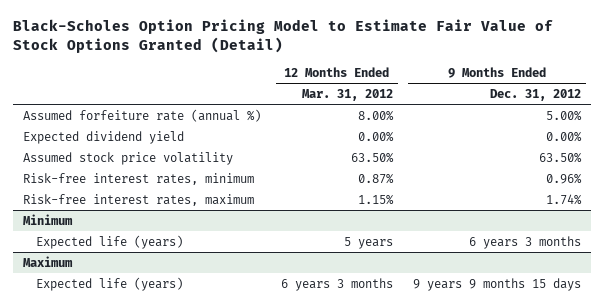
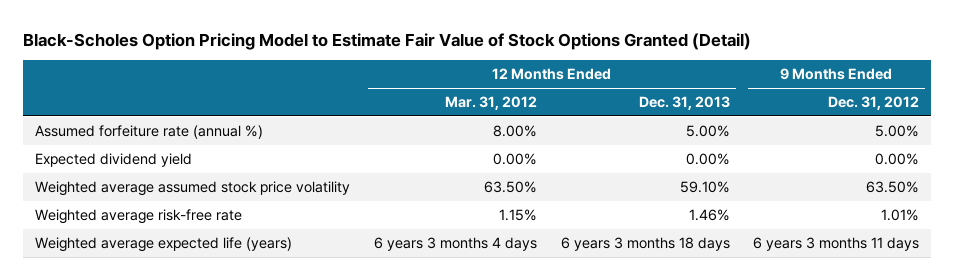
- | 12 Months Ended Mar. 31, 2012 | 9 Months Ended Dec. 31, 2012
+ | 12 Months Ended Mar. 31, 2012 | 12 Months Ended Dec. 31, 2013 | 9 Months Ended Dec. 31, 2012
- Assumed stock price volatility | 63.50% | 63.50%
- Risk-free interest rates, minimum | 0.87% | 0.96%
- Risk-free interest rates, maximum | 1.15% | 1.74%
- Minimum
- Expected life (years) | 5 years | 6 years 3 months
- Maximum
- Expected life (years) | 6 years 3 months | 9 years 9 months 15 days
+ Weighted average assumed stock price volatility | 63.50% | 59.10% | 63.50%
+ Weighted average risk-free rate | 1.15% | 1.46% | 1.01%
+ Weighted average expected life (years) | 6 years 3 months 4 days | 6 years 3 months 18 days | 6 years 3 months 11 days

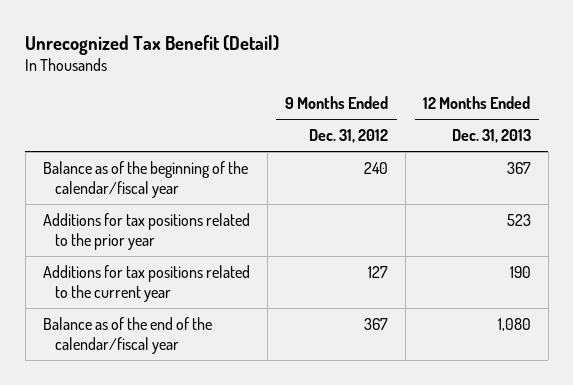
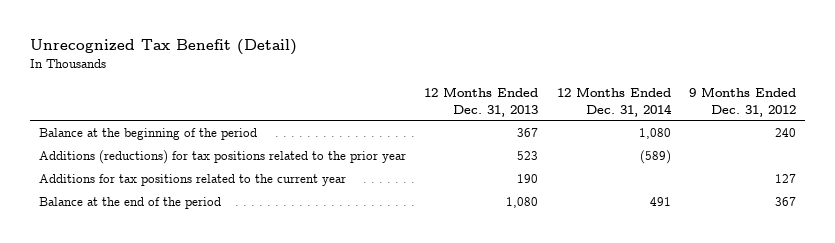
- | 9 Months Ended Dec. 31, 2012 | 12 Months Ended Dec. 31, 2013
+ | 12 Months Ended Dec. 31, 2013 | 12 Months Ended Dec. 31, 2014 | 9 Months Ended Dec. 31, 2012
- Balance as of the beginning of the calendar/fiscal year | 240 | 367
- Additions for tax positions related to the prior year | | 523
+ Balance at the beginning of the period | 367 | 1,080 | 240
+ Additions (reductions) for tax positions related to the prior year | 523 | (589) |
- Balance as of the end of the calendar/fiscal year | 367 | 1,080
+ Balance at the end of the period | 1,080 | 491 | 367

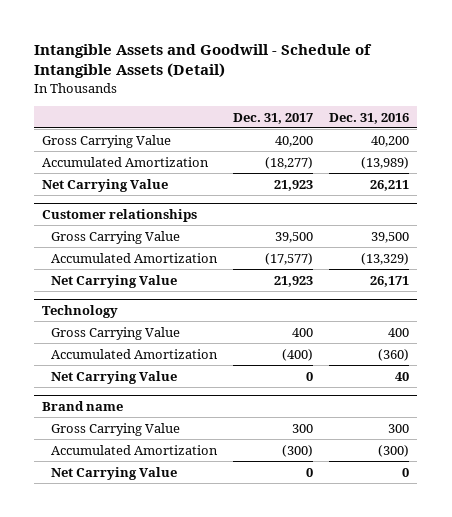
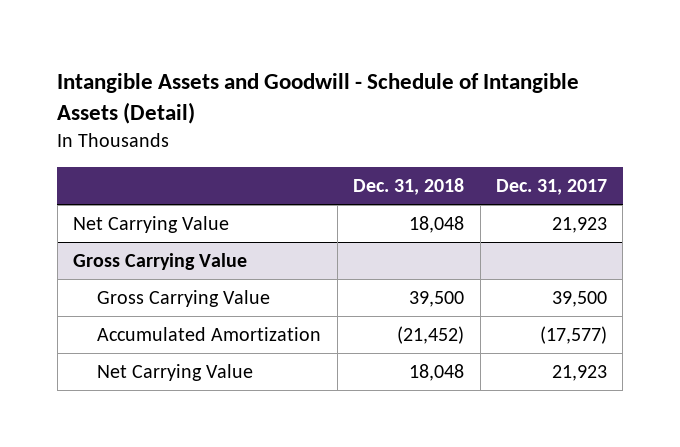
- | Dec. 31, 2017 | Dec. 31, 2016
+ | Dec. 31, 2018 | Dec. 31, 2017
- Gross Carrying Value | 40,200 | 40,200
- Accumulated Amortization | (18,277) | (13,989)
- Customer relationships
+ Gross Carrying Value
- Technology
- Gross Carrying Value | 400 | 400
- Accumulated Amortization | (400) | (360)
- Net Carrying Value | 0 | 40
- Brand name
- Gross Carrying Value | 300 | 300
- Accumulated Amortization | (300) | (300)
- Net Carrying Value | 0 | 0

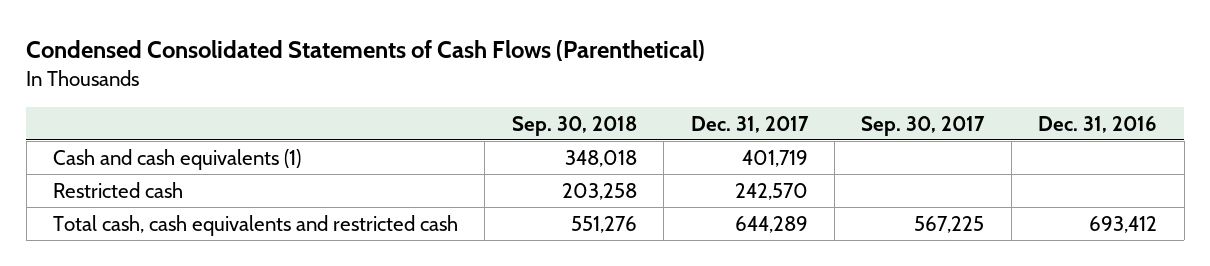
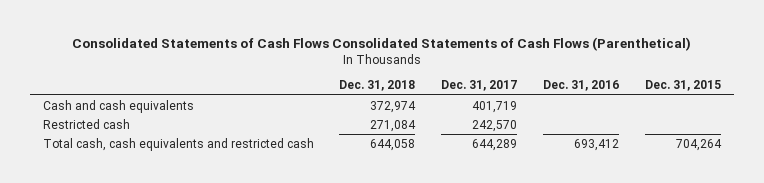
- Condensed Consolidated Statements of Cash Flows (Parenthetical)
+ Consolidated Statements of Cash Flows Consolidated Statements of Cash Flows (Parenthetical)
- | Sep. 30, 2018 | Dec. 31, 2017 | Sep. 30, 2017 | Dec. 31, 2016
+ | Dec. 31, 2018 | Dec. 31, 2017 | Dec. 31, 2016 | Dec. 31, 2015
- Cash and cash equivalents (1) | 348,018 | 401,719 | |
+ Cash and cash equivalents | 372,974 | 401,719 | |

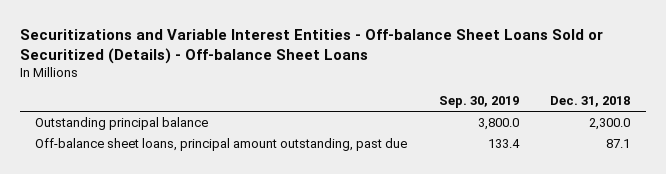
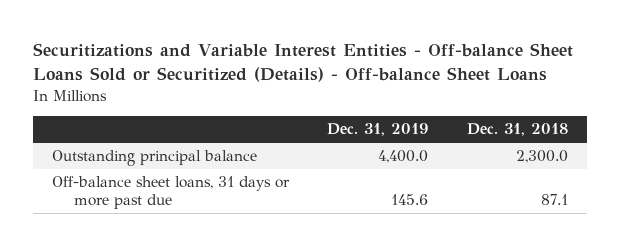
- | Sep. 30, 2019 | Dec. 31, 2018
+ | Dec. 31, 2019 | Dec. 31, 2018
- Off-balance sheet loans, principal amount outstanding, past due | 133.4 | 87.1
+ Off-balance sheet loans, 31 days or more past due | 145.6 | 87.1

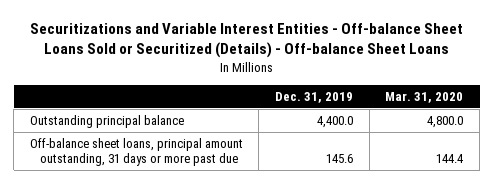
- | Dec. 31, 2019 | Dec. 31, 2018
+ | Dec. 31, 2019 | Mar. 31, 2020
- Off-balance sheet loans, 31 days or more past due | 145.6 | 87.1
+ Off-balance sheet loans, principal amount outstanding, 31 days or more past due | 145.6 | 144.4

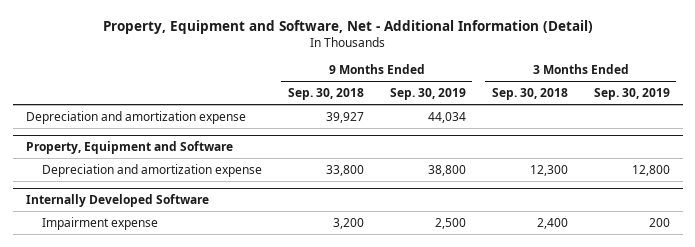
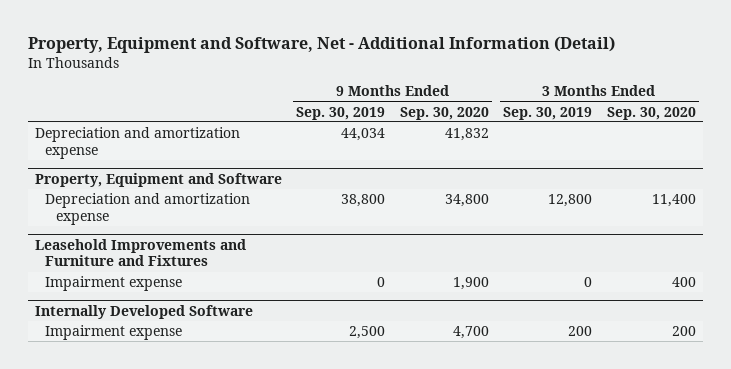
- | 9 Months Ended Sep. 30, 2018 | 9 Months Ended Sep. 30, 2019 | 3 Months Ended Sep. 30, 2018 | 3 Months Ended Sep. 30, 2019
+ | 9 Months Ended Sep. 30, 2019 | 9 Months Ended Sep. 30, 2020 | 3 Months Ended Sep. 30, 2019 | 3 Months Ended Sep. 30, 2020
+ Leasehold Improvements and Furniture and Fixtures
+ Impairment expense | 0 | 1,900 | 0 | 400

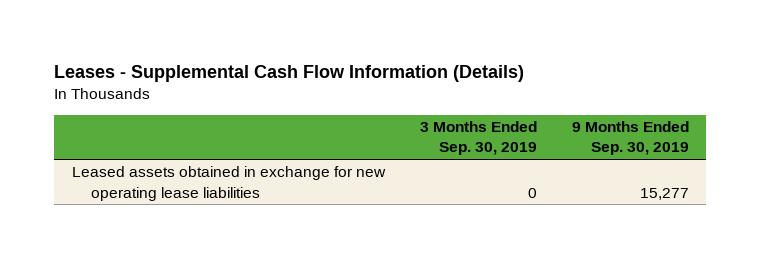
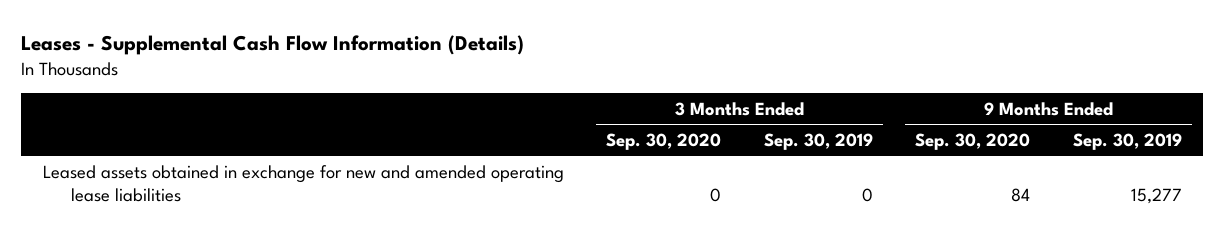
- | 3 Months Ended Sep. 30, 2019 | 9 Months Ended Sep. 30, 2019
+ | 3 Months Ended Sep. 30, 2020 | 3 Months Ended Sep. 30, 2019 | 9 Months Ended Sep. 30, 2020 | 9 Months Ended Sep. 30, 2019
- Leased assets obtained in exchange for new operating lease liabilities | 0 | 15,277
+ Leased assets obtained in exchange for new and amended operating lease liabilities | 0 | 0 | 84 | 15,277

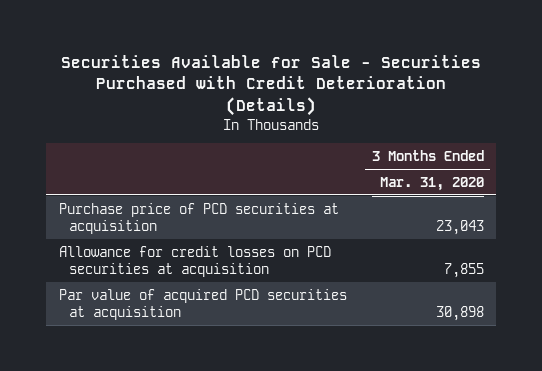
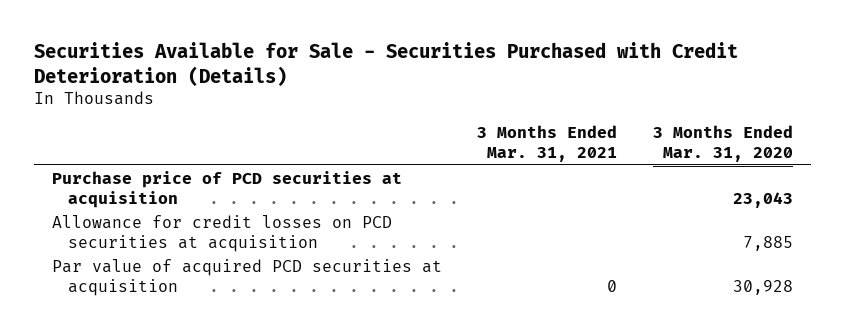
- | 3 Months Ended Mar. 31, 2020
+ | 3 Months Ended Mar. 31, 2021 | 3 Months Ended Mar. 31, 2020
- Allowance for credit losses on PCD securities at acquisition | 7,855
- Par value of acquired PCD securities at acquisition | 30,898
+ Allowance for credit losses on PCD securities at acquisition | | 7,885
+ Par value of acquired PCD securities at acquisition | 0 | 30,928

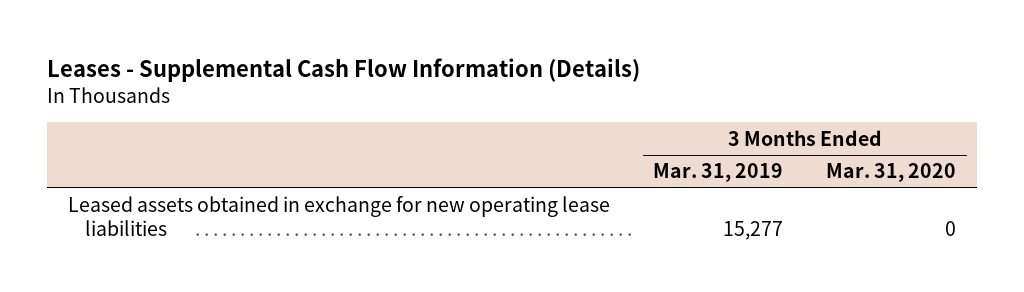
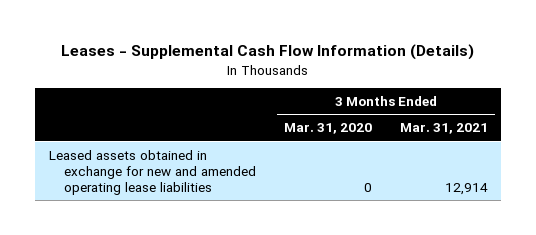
- | 3 Months Ended Mar. 31, 2019 | 3 Months Ended Mar. 31, 2020
+ | 3 Months Ended Mar. 31, 2020 | 3 Months Ended Mar. 31, 2021
- Leased assets obtained in exchange for new operating lease liabilities | 15,277 | 0
+ Leased assets obtained in exchange for new and amended operating lease liabilities | 0 | 12,914

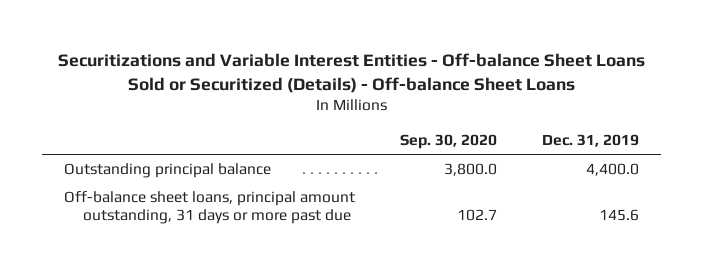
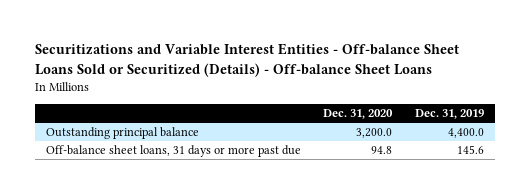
- | Sep. 30, 2020 | Dec. 31, 2019
+ | Dec. 31, 2020 | Dec. 31, 2019
- Off-balance sheet loans, principal amount outstanding, 31 days or more past due | 102.7 | 145.6
+ Off-balance sheet loans, 31 days or more past due | 94.8 | 145.6

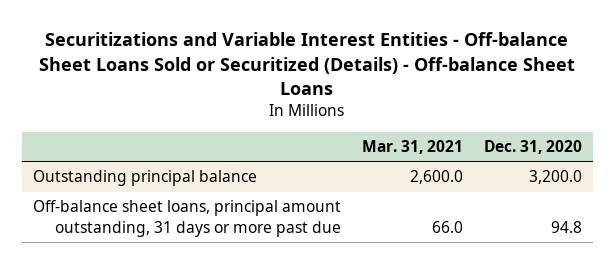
- | Dec. 31, 2020 | Dec. 31, 2019
+ | Mar. 31, 2021 | Dec. 31, 2020
- Off-balance sheet loans, 31 days or more past due | 94.8 | 145.6
+ Off-balance sheet loans, principal amount outstanding, 31 days or more past due | 66.0 | 94.8

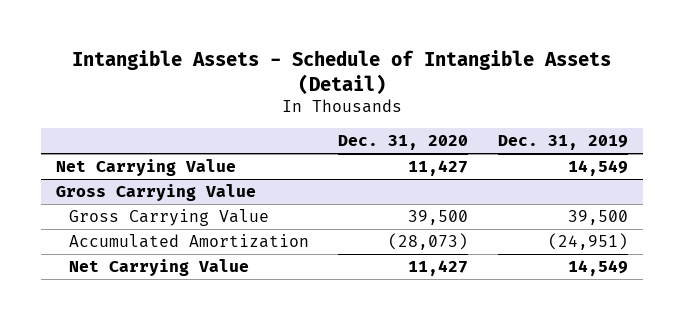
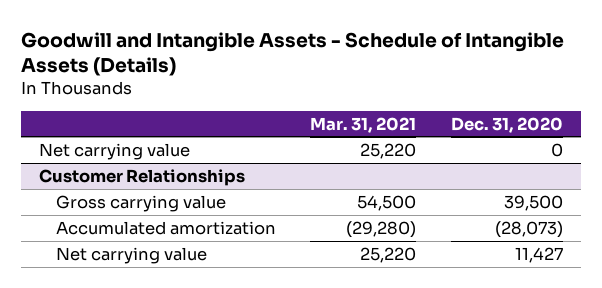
- Intangible Assets - Schedule of Intangible Assets (Detail)
+ Goodwill and Intangible Assets - Schedule of Intangible Assets (Details)
- | Dec. 31, 2020 | Dec. 31, 2019
+ | Mar. 31, 2021 | Dec. 31, 2020
- Net Carrying Value | 11,427 | 14,549
- Gross Carrying Value
- Gross Carrying Value | 39,500 | 39,500
- Accumulated Amortization | (28,073) | (24,951)
- Net Carrying Value | 11,427 | 14,549
+ Net carrying value | 25,220 | 0
+ Customer Relationships
+ Gross carrying value | 54,500 | 39,500
+ Accumulated amortization | (29,280) | (28,073)
+ Net carrying value | 25,220 | 11,427

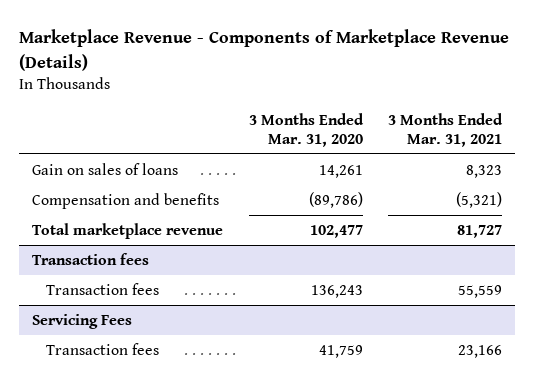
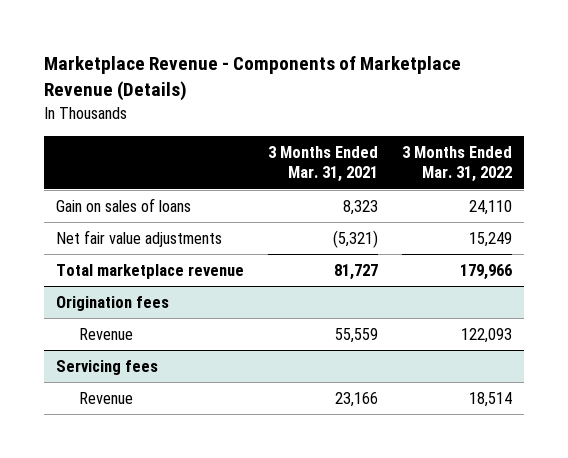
- | 3 Months Ended Mar. 31, 2020 | 3 Months Ended Mar. 31, 2021
+ | 3 Months Ended Mar. 31, 2021 | 3 Months Ended Mar. 31, 2022
- Compensation and benefits | (89,786) | (5,321)
+ Net fair value adjustments | (5,321) | 15,249
- Transaction fees
- Transaction fees | 136,243 | 55,559
- Servicing Fees
- Transaction fees | 41,759 | 23,166
+ Origination fees
+ Revenue | 55,559 | 122,093
+ Servicing fees
+ Revenue | 23,166 | 18,514

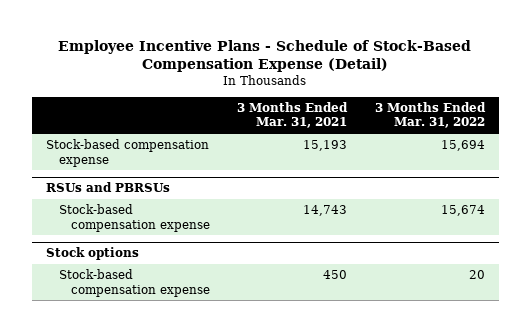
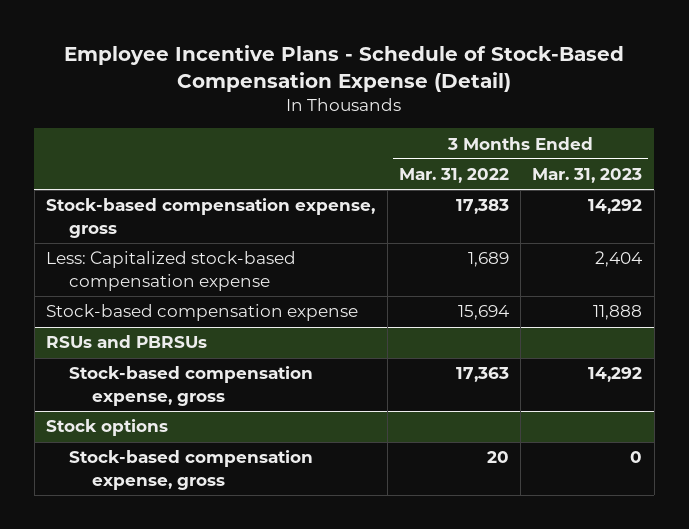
- | 3 Months Ended Mar. 31, 2021 | 3 Months Ended Mar. 31, 2022
+ | 3 Months Ended Mar. 31, 2022 | 3 Months Ended Mar. 31, 2023
+ Stock-based compensation expense, gross | 17,383 | 14,292
+ Less: Capitalized stock-based compensation expense | 1,689 | 2,404
@ RSUs and PBRSUs
- Stock-based compensation expense | 14,743 | 15,674
+ Stock-based compensation expense, gross | 17,363 | 14,292
@ Stock options
- Stock-based compensation expense | 450 | 20
+ Stock-based compensation expense, gross | 20 | 0

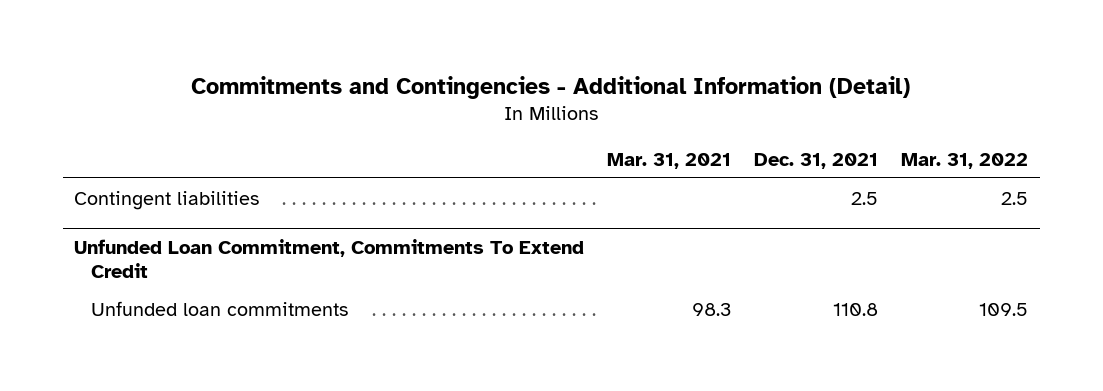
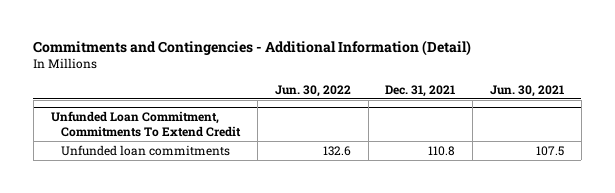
- | Mar. 31, 2021 | Dec. 31, 2021 | Mar. 31, 2022
+ | Jun. 30, 2022 | Dec. 31, 2021 | Jun. 30, 2021
- Contingent liabilities | | 2.5 | 2.5

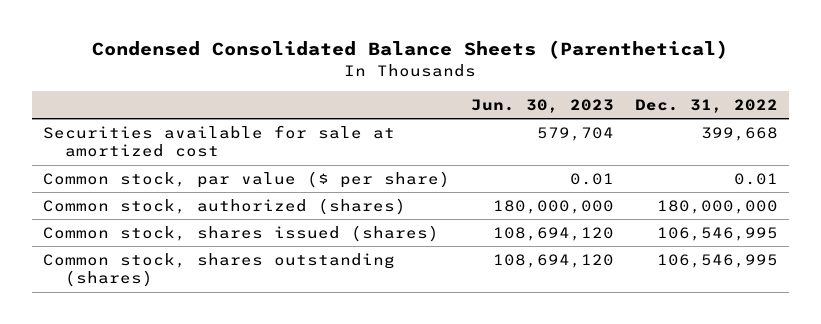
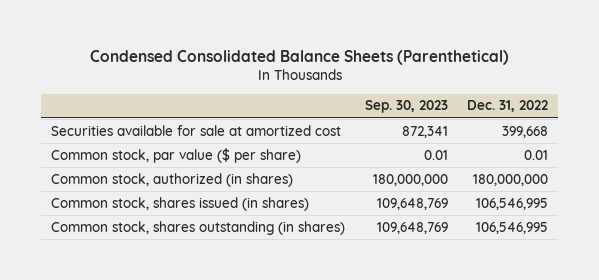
- | Jun. 30, 2023 | Dec. 31, 2022
+ | Sep. 30, 2023 | Dec. 31, 2022
- Common stock, authorized (shares) | 180,000,000 | 180,000,000
- Common stock, shares issued (shares) | 108,694,120 | 106,546,995
- Common stock, shares outstanding (shares) | 108,694,120 | 106,546,995
+ Common stock, authorized (in shares) | 180,000,000 | 180,000,000
+ Common stock, shares issued (in shares) | 109,648,769 | 106,546,995
+ Common stock, shares outstanding (in shares) | 109,648,769 | 106,546,995

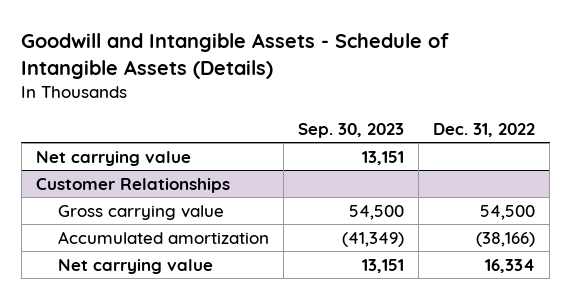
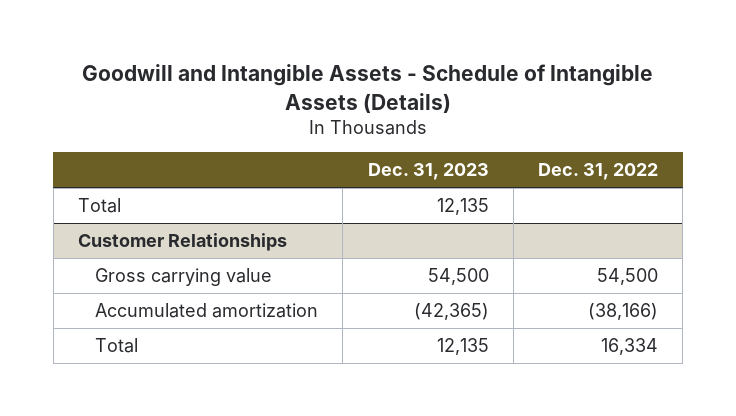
- | Sep. 30, 2023 | Dec. 31, 2022
+ | Dec. 31, 2023 | Dec. 31, 2022
- Net carrying value | 13,151 |
+ Total | 12,135 |
@ Customer Relationships
- Net carrying value | 13,151 | 16,334
+ Total | 12,135 | 16,334

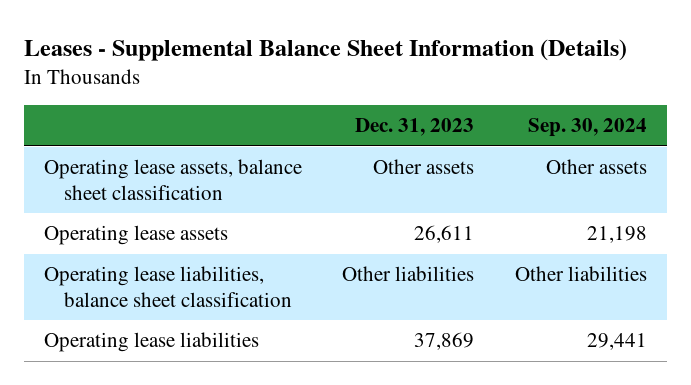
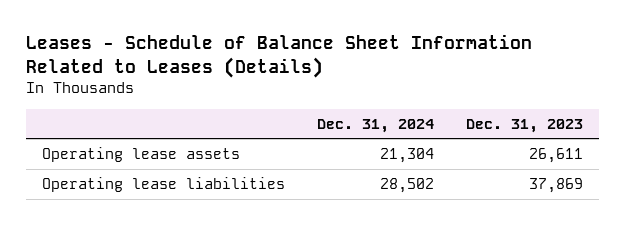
- Leases - Supplemental Balance Sheet Information (Details)
+ Leases - Schedule of Balance Sheet Information Related to Leases (Details)
- | Dec. 31, 2023 | Sep. 30, 2024
+ | Dec. 31, 2024 | Dec. 31, 2023
- Operating lease assets, balance sheet classification | Other assets | Other assets
- Operating lease liabilities, balance sheet classification | Other liabilities | Other liabilities

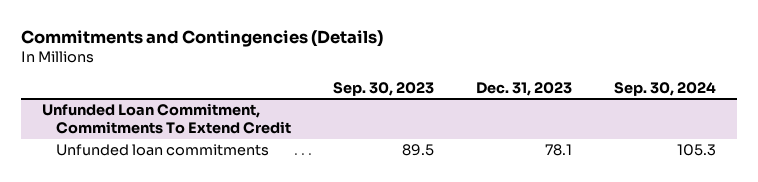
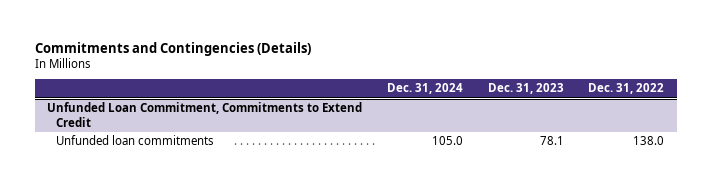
- | Sep. 30, 2023 | Dec. 31, 2023 | Sep. 30, 2024
+ | Dec. 31, 2024 | Dec. 31, 2023 | Dec. 31, 2022
- Unfunded Loan Commitment, Commitments To Extend Credit
+ Unfunded Loan Commitment, Commitments to Extend Credit

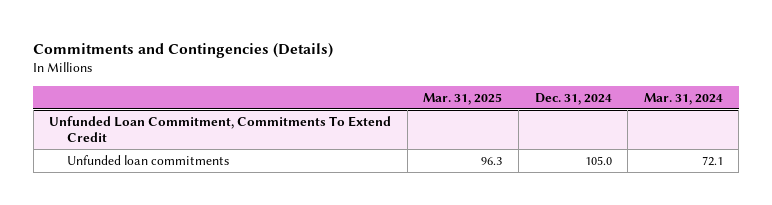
- | Dec. 31, 2024 | Dec. 31, 2023 | Dec. 31, 2022
+ | Mar. 31, 2025 | Dec. 31, 2024 | Mar. 31, 2024
- Unfunded Loan Commitment, Commitments to Extend Credit
+ Unfunded Loan Commitment, Commitments To Extend Credit

